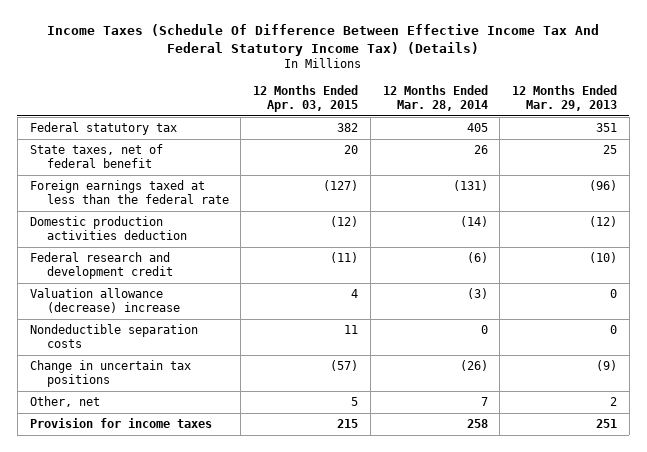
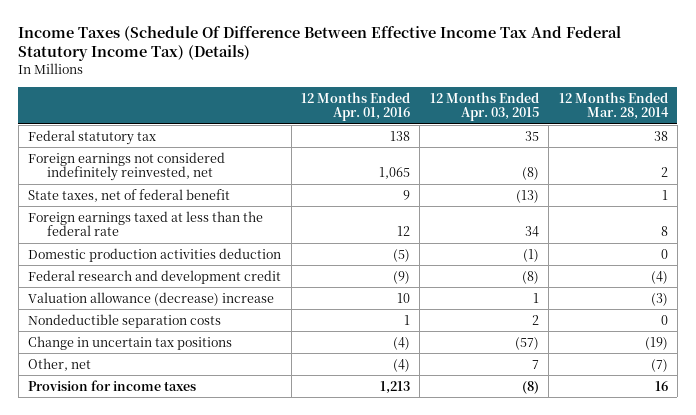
- | 12 Months Ended Apr. 03, 2015 | 12 Months Ended Mar. 28, 2014 | 12 Months Ended Mar. 29, 2013
+ | 12 Months Ended Apr. 01, 2016 | 12 Months Ended Apr. 03, 2015 | 12 Months Ended Mar. 28, 2014
- Federal statutory tax | 382 | 405 | 351
- State taxes, net of federal benefit | 20 | 26 | 25
- Foreign earnings taxed at less than the federal rate | (127) | (131) | (96)
- Domestic production activities deduction | (12) | (14) | (12)
- Federal research and development credit | (11) | (6) | (10)
- Valuation allowance (decrease) increase | 4 | (3) | 0
- Nondeductible separation costs | 11 | 0 | 0
- Change in uncertain tax positions | (57) | (26) | (9)
- Other, net | 5 | 7 | 2
- Provision for income taxes | 215 | 258 | 251
+ Federal statutory tax | 138 | 35 | 38
+ Foreign earnings not considered indefinitely reinvested, net | 1,065 | (8) | 2
+ State taxes, net of federal benefit | 9 | (13) | 1
+ Foreign earnings taxed at less than the federal rate | 12 | 34 | 8
+ Domestic production activities deduction | (5) | (1) | 0
+ Federal research and development credit | (9) | (8) | (4)
+ Valuation allowance (decrease) increase | 10 | 1 | (3)
+ Nondeductible separation costs | 1 | 2 | 0
+ Change in uncertain tax positions | (4) | (57) | (19)
+ Other, net | (4) | 7 | (7)
+ Provision for income taxes | 1,213 | (8) | 16

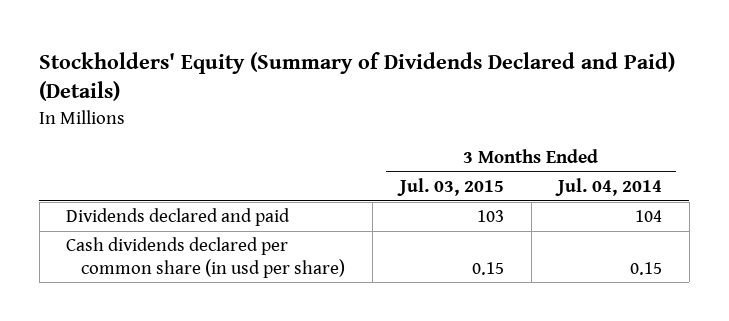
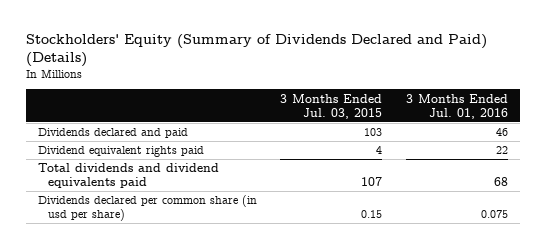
- | 3 Months Ended Jul. 03, 2015 | 3 Months Ended Jul. 04, 2014
+ | 3 Months Ended Jul. 03, 2015 | 3 Months Ended Jul. 01, 2016
- Cash dividends declared per common share (in usd per share) | 0.15 | 0.15
+ Dividend equivalent rights paid | 4 | 22
+ Total dividends and dividend equivalents paid | 107 | 68
+ Dividends declared per common share (in usd per share) | 0.15 | 0.075

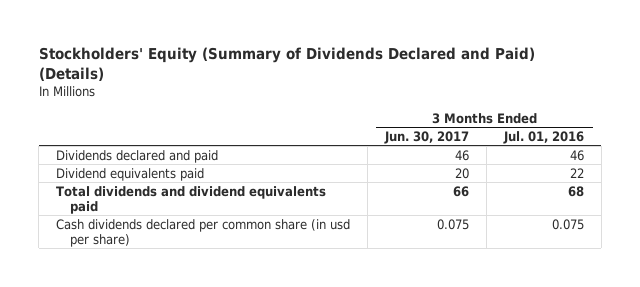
- | 3 Months Ended Jul. 03, 2015 | 3 Months Ended Jul. 01, 2016
+ | 3 Months Ended Jun. 30, 2017 | 3 Months Ended Jul. 01, 2016
- Dividend equivalent rights paid | 4 | 22
+ Dividend equivalents paid | 20 | 22
- Dividends declared per common share (in usd per share) | 0.15 | 0.075
+ Cash dividends declared per common share (in usd per share) | 0.075 | 0.075

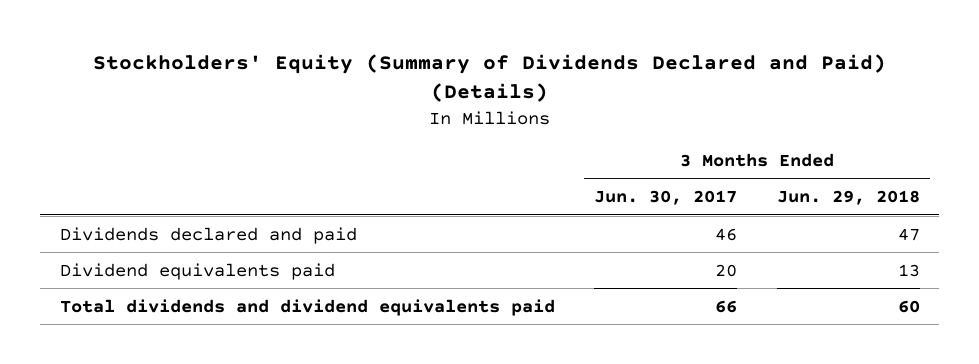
- | 3 Months Ended Jun. 30, 2017 | 3 Months Ended Jul. 01, 2016
+ | 3 Months Ended Jun. 30, 2017 | 3 Months Ended Jun. 29, 2018
- Cash dividends declared per common share (in usd per share) | 0.075 | 0.075

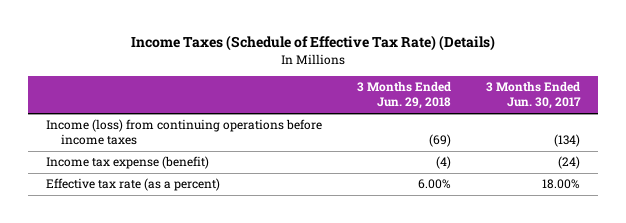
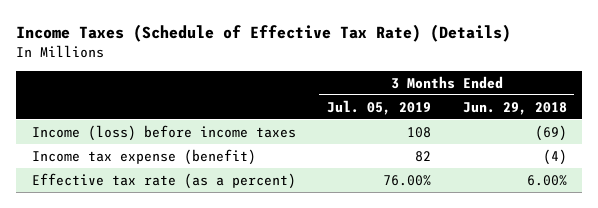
- | 3 Months Ended Jun. 29, 2018 | 3 Months Ended Jun. 30, 2017
+ | 3 Months Ended Jul. 05, 2019 | 3 Months Ended Jun. 29, 2018
- Income (loss) from continuing operations before income taxes | (69) | (134)
+ Income (loss) before income taxes | 108 | (69)

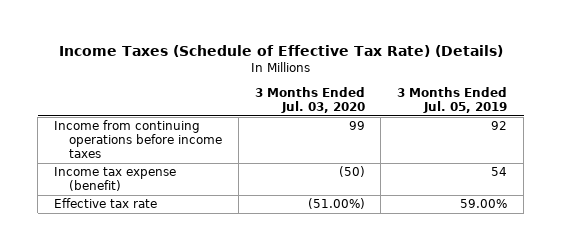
- | 3 Months Ended Jul. 05, 2019 | 3 Months Ended Jun. 29, 2018
+ | 3 Months Ended Jul. 03, 2020 | 3 Months Ended Jul. 05, 2019
- Income (loss) before income taxes | 108 | (69)
- Income tax expense (benefit) | 82 | (4)
- Effective tax rate (as a percent) | 76.00% | 6.00%
+ Income from continuing operations before income taxes | 99 | 92
+ Income tax expense (benefit) | (50) | 54
+ Effective tax rate | (51.00%) | 59.00%

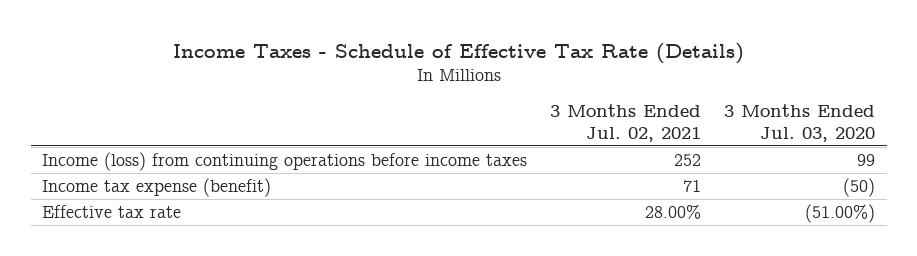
- Income Taxes (Schedule of Effective Tax Rate) (Details)
+ Income Taxes - Schedule of Effective Tax Rate (Details)
- | 3 Months Ended Jul. 03, 2020 | 3 Months Ended Jul. 05, 2019
+ | 3 Months Ended Jul. 02, 2021 | 3 Months Ended Jul. 03, 2020
- Income from continuing operations before income taxes | 99 | 92
+ Income (loss) from continuing operations before income taxes | 252 | 99

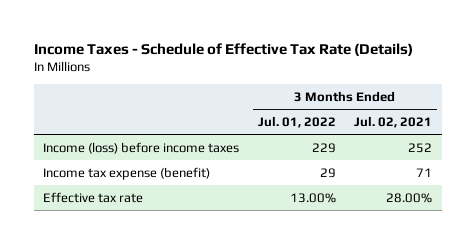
- | 3 Months Ended Jul. 02, 2021 | 3 Months Ended Jul. 03, 2020
+ | 3 Months Ended Jul. 01, 2022 | 3 Months Ended Jul. 02, 2021
- Income (loss) from continuing operations before income taxes | 252 | 99
+ Income (loss) before income taxes | 229 | 252

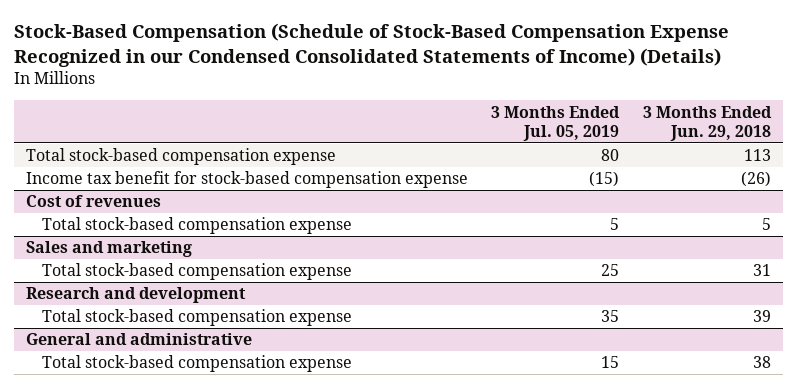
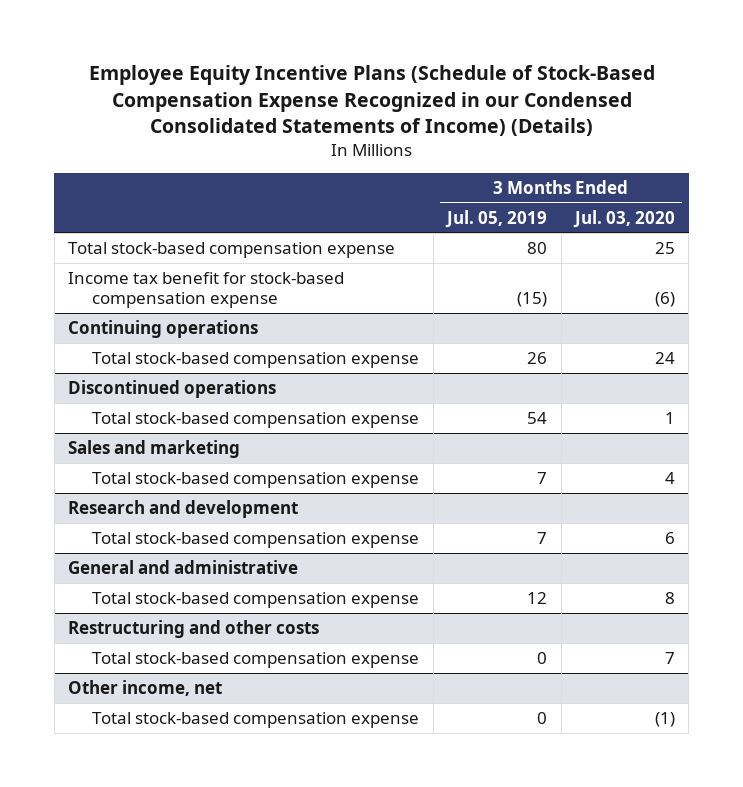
- Stock-Based Compensation (Schedule of Stock-Based Compensation Expense Recognized in our Condensed Consolidated Statements of Income) (Details)
+ Employee Equity Incentive Plans (Schedule of Stock-Based Compensation Expense Recognized in our Condensed Consolidated Statements of Income) (Details)
- | 3 Months Ended Jul. 05, 2019 | 3 Months Ended Jun. 29, 2018
+ | 3 Months Ended Jul. 05, 2019 | 3 Months Ended Jul. 03, 2020
- Cost of revenues
- Total stock-based compensation expense | 5 | 5
+ Continuing operations
+ Total stock-based compensation expense | 26 | 24
+ Discontinued operations
+ Total stock-based compensation expense | 54 | 1
@ Sales and marketing
- Total stock-based compensation expense | 25 | 31
+ Total stock-based compensation expense | 7 | 4
@ Research and development
- Total stock-based compensation expense | 35 | 39
+ Total stock-based compensation expense | 7 | 6
@ General and administrative
- Total stock-based compensation expense | 15 | 38
+ Total stock-based compensation expense | 12 | 8
+ Restructuring and other costs
+ Total stock-based compensation expense | 0 | 7
+ Other income, net
+ Total stock-based compensation expense | 0 | (1)

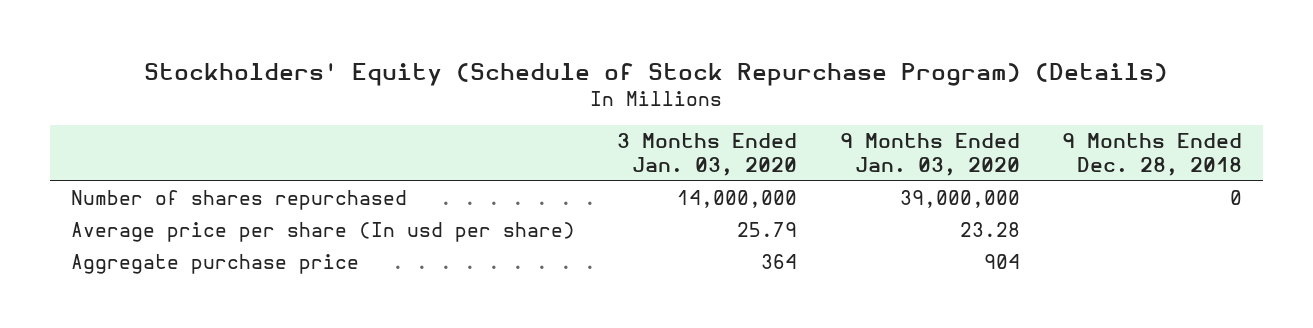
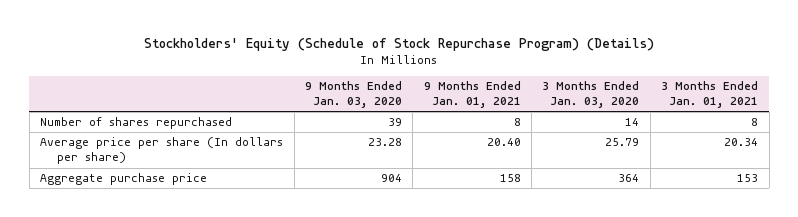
- | 3 Months Ended Jan. 03, 2020 | 9 Months Ended Jan. 03, 2020 | 9 Months Ended Dec. 28, 2018
+ | 9 Months Ended Jan. 03, 2020 | 9 Months Ended Jan. 01, 2021 | 3 Months Ended Jan. 03, 2020 | 3 Months Ended Jan. 01, 2021
- Number of shares repurchased | 14,000,000 | 39,000,000 | 0
- Average price per share (In usd per share) | 25.79 | 23.28 |
+ Number of shares repurchased | 39 | 8 | 14 | 8
+ Average price per share (In dollars per share) | 23.28 | 20.40 | 25.79 | 20.34

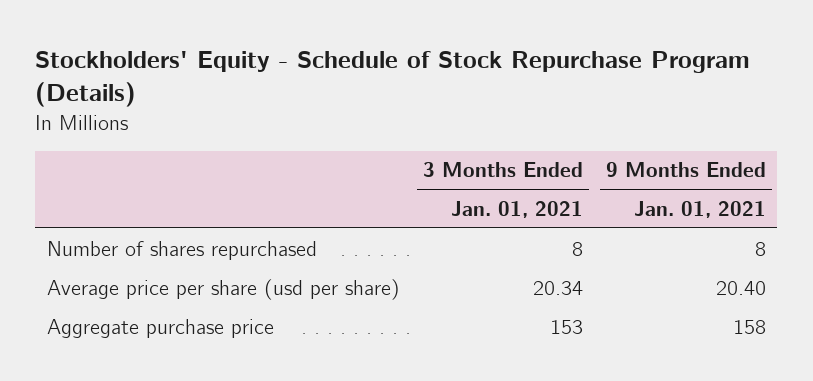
- Stockholders' Equity (Schedule of Stock Repurchase Program) (Details)
+ Stockholders' Equity - Schedule of Stock Repurchase Program (Details)
- | 9 Months Ended Jan. 03, 2020 | 9 Months Ended Jan. 01, 2021 | 3 Months Ended Jan. 03, 2020 | 3 Months Ended Jan. 01, 2021
+ | 3 Months Ended Jan. 01, 2021 | 9 Months Ended Jan. 01, 2021
- Average price per share (In dollars per share) | 23.28 | 20.40 | 25.79 | 20.34
+ Average price per share (usd per share) | 20.34 | 20.40

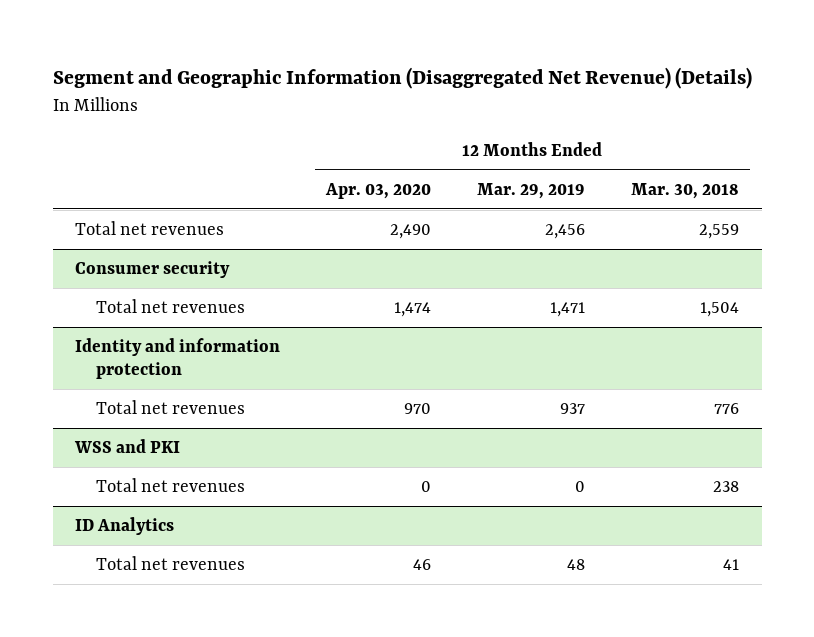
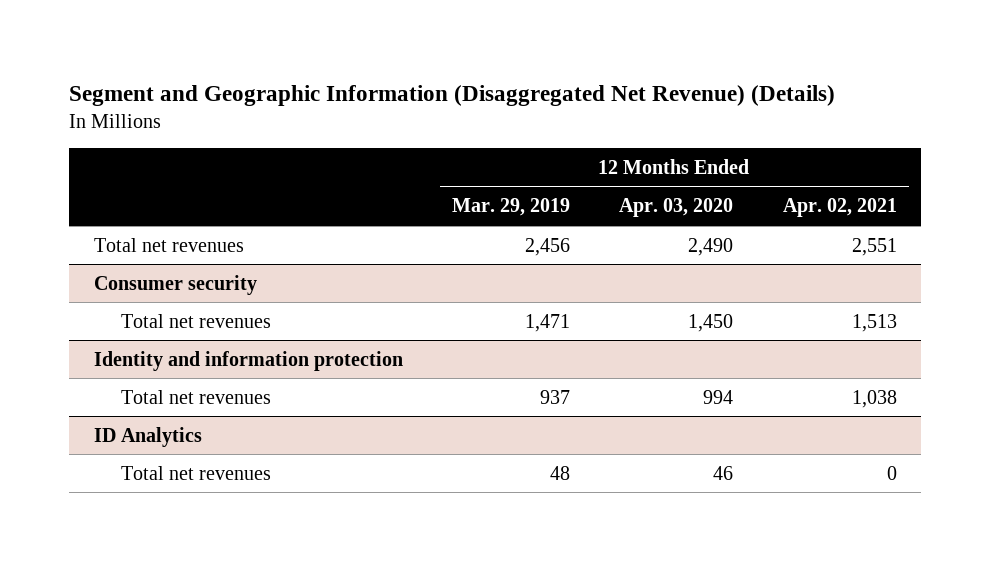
- | 12 Months Ended Apr. 03, 2020 | 12 Months Ended Mar. 29, 2019 | 12 Months Ended Mar. 30, 2018
+ | 12 Months Ended Mar. 29, 2019 | 12 Months Ended Apr. 03, 2020 | 12 Months Ended Apr. 02, 2021
@ Consumer security
- Total net revenues | 1,474 | 1,471 | 1,504
+ Total net revenues | 1,471 | 1,450 | 1,513
@ Identity and information protection
- Total net revenues | 970 | 937 | 776
- WSS and PKI
- Total net revenues | 0 | 0 | 238
@ Identity and information protection
+ Total net revenues | 937 | 994 | 1,038

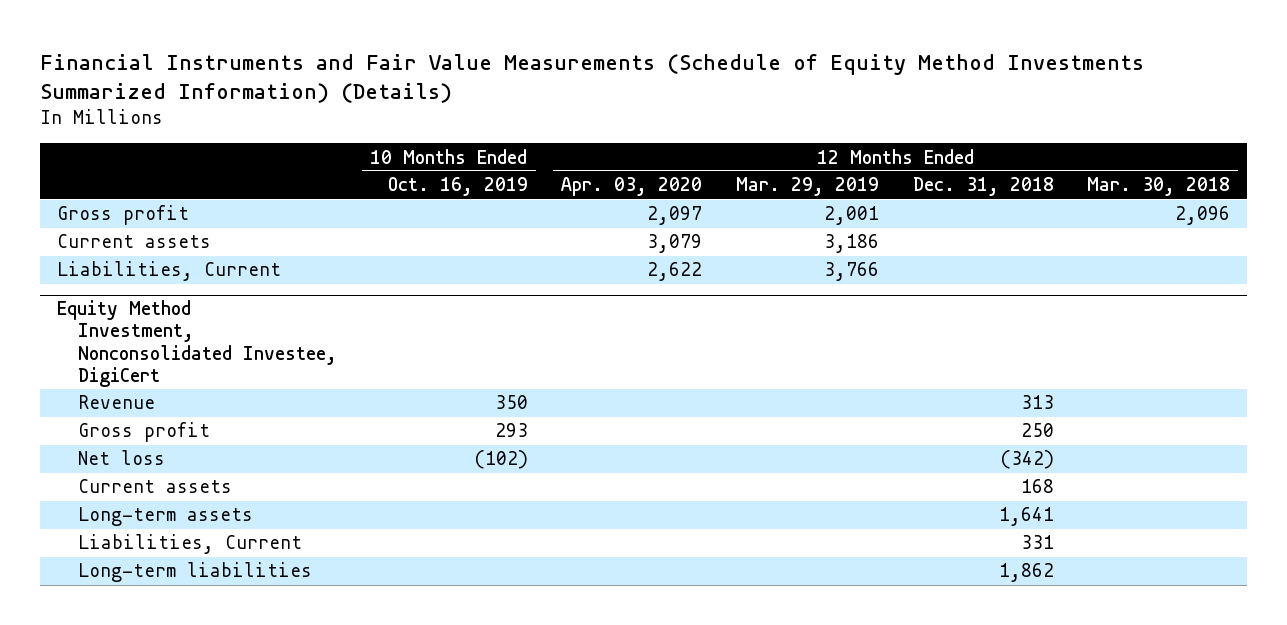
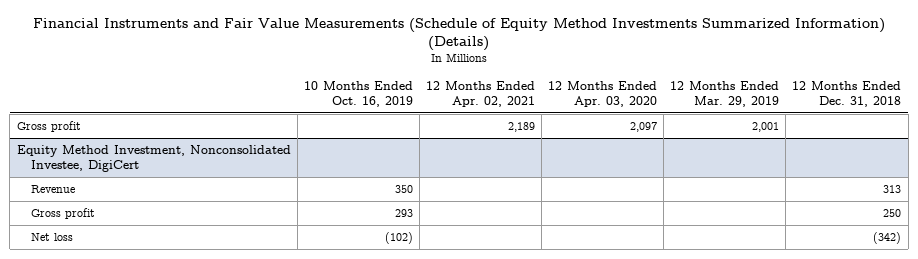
- | 10 Months Ended Oct. 16, 2019 | 12 Months Ended Apr. 03, 2020 | 12 Months Ended Mar. 29, 2019 | 12 Months Ended Dec. 31, 2018 | 12 Months Ended Mar. 30, 2018
+ | 10 Months Ended Oct. 16, 2019 | 12 Months Ended Apr. 02, 2021 | 12 Months Ended Apr. 03, 2020 | 12 Months Ended Mar. 29, 2019 | 12 Months Ended Dec. 31, 2018
- Current assets | | 3,079 | 3,186 | |
- Liabilities, Current | | 2,622 | 3,766 | |
@ Equity Method Investment, Nonconsolidated Investee, DigiCert
- Current assets | | | | 168 |
- Long-term assets | | | | 1,641 |
- Liabilities, Current | | | | 331 |
- Long-term liabilities | | | | 1,862 |

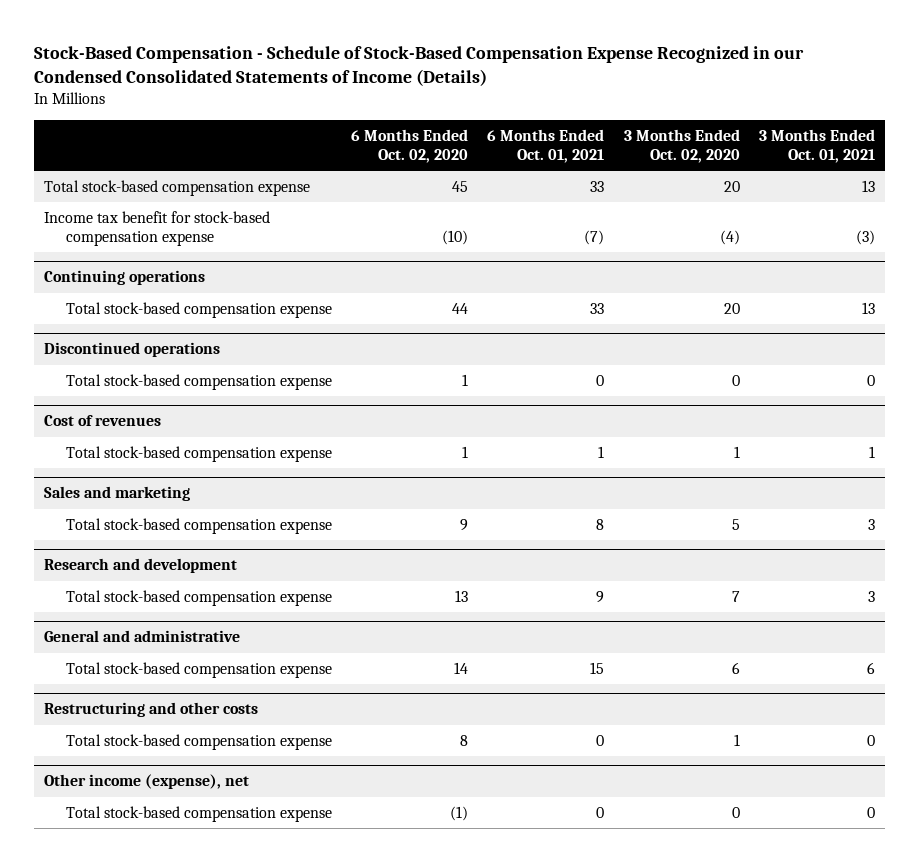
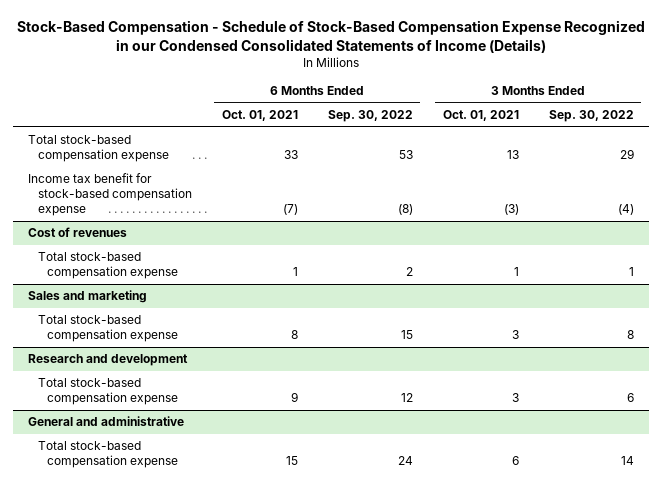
- | 6 Months Ended Oct. 02, 2020 | 6 Months Ended Oct. 01, 2021 | 3 Months Ended Oct. 02, 2020 | 3 Months Ended Oct. 01, 2021
+ | 6 Months Ended Oct. 01, 2021 | 6 Months Ended Sep. 30, 2022 | 3 Months Ended Oct. 01, 2021 | 3 Months Ended Sep. 30, 2022
- Continuing operations
- Total stock-based compensation expense | 44 | 33 | 20 | 13
- Discontinued operations
- Total stock-based compensation expense | 1 | 0 | 0 | 0
- Restructuring and other costs
- Total stock-based compensation expense | 8 | 0 | 1 | 0
- Other income (expense), net
- Total stock-based compensation expense | (1) | 0 | 0 | 0

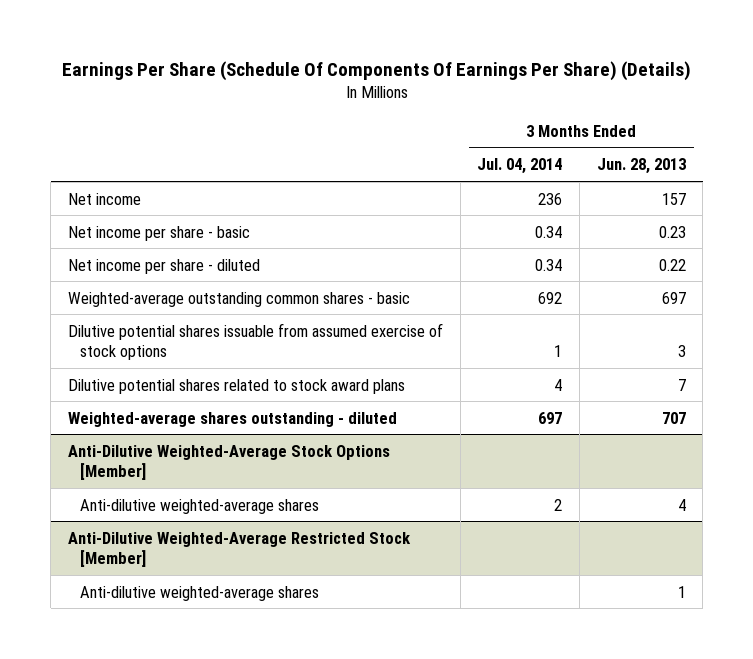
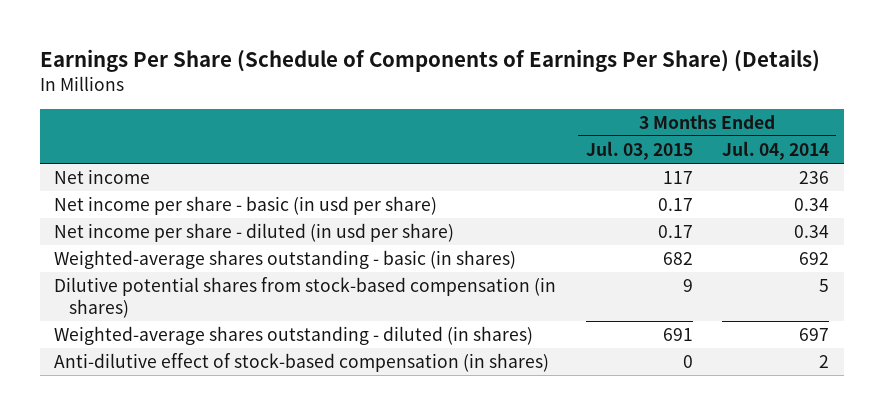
- Earnings Per Share (Schedule Of Components Of Earnings Per Share) (Details)
+ Earnings Per Share (Schedule of Components of Earnings Per Share) (Details)
- | 3 Months Ended Jul. 04, 2014 | 3 Months Ended Jun. 28, 2013
+ | 3 Months Ended Jul. 03, 2015 | 3 Months Ended Jul. 04, 2014
- Net income per share - basic | 0.34 | 0.23
- Net income per share - diluted | 0.34 | 0.22
- Weighted-average outstanding common shares - basic | 692 | 697
- Dilutive potential shares issuable from assumed exercise of stock options | 1 | 3
- Dilutive potential shares related to stock award plans | 4 | 7
- Weighted-average shares outstanding - diluted | 697 | 707
- Anti-Dilutive Weighted-Average Stock Options [Member]
- Anti-dilutive weighted-average shares | 2 | 4
- Anti-Dilutive Weighted-Average Restricted Stock [Member]
- Anti-dilutive weighted-average shares | | 1
+ Net income per share - basic (in usd per share) | 0.17 | 0.34
+ Net income per share - diluted (in usd per share) | 0.17 | 0.34
+ Weighted-average shares outstanding - basic (in shares) | 682 | 692
+ Dilutive potential shares from stock-based compensation (in shares) | 9 | 5
+ Weighted-average shares outstanding - diluted (in shares) | 691 | 697
+ Anti-dilutive effect of stock-based compensation (in shares) | 0 | 2

